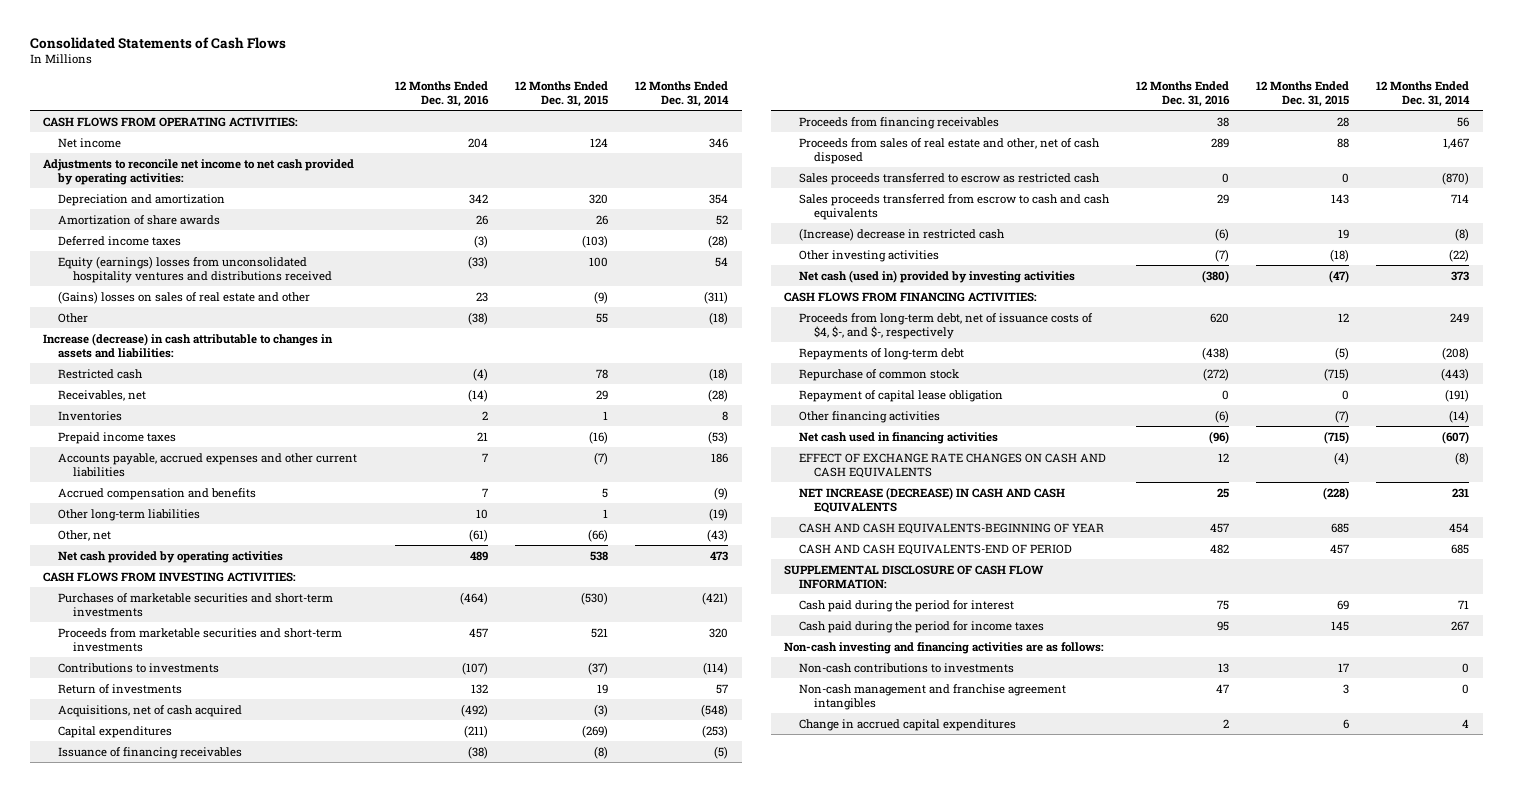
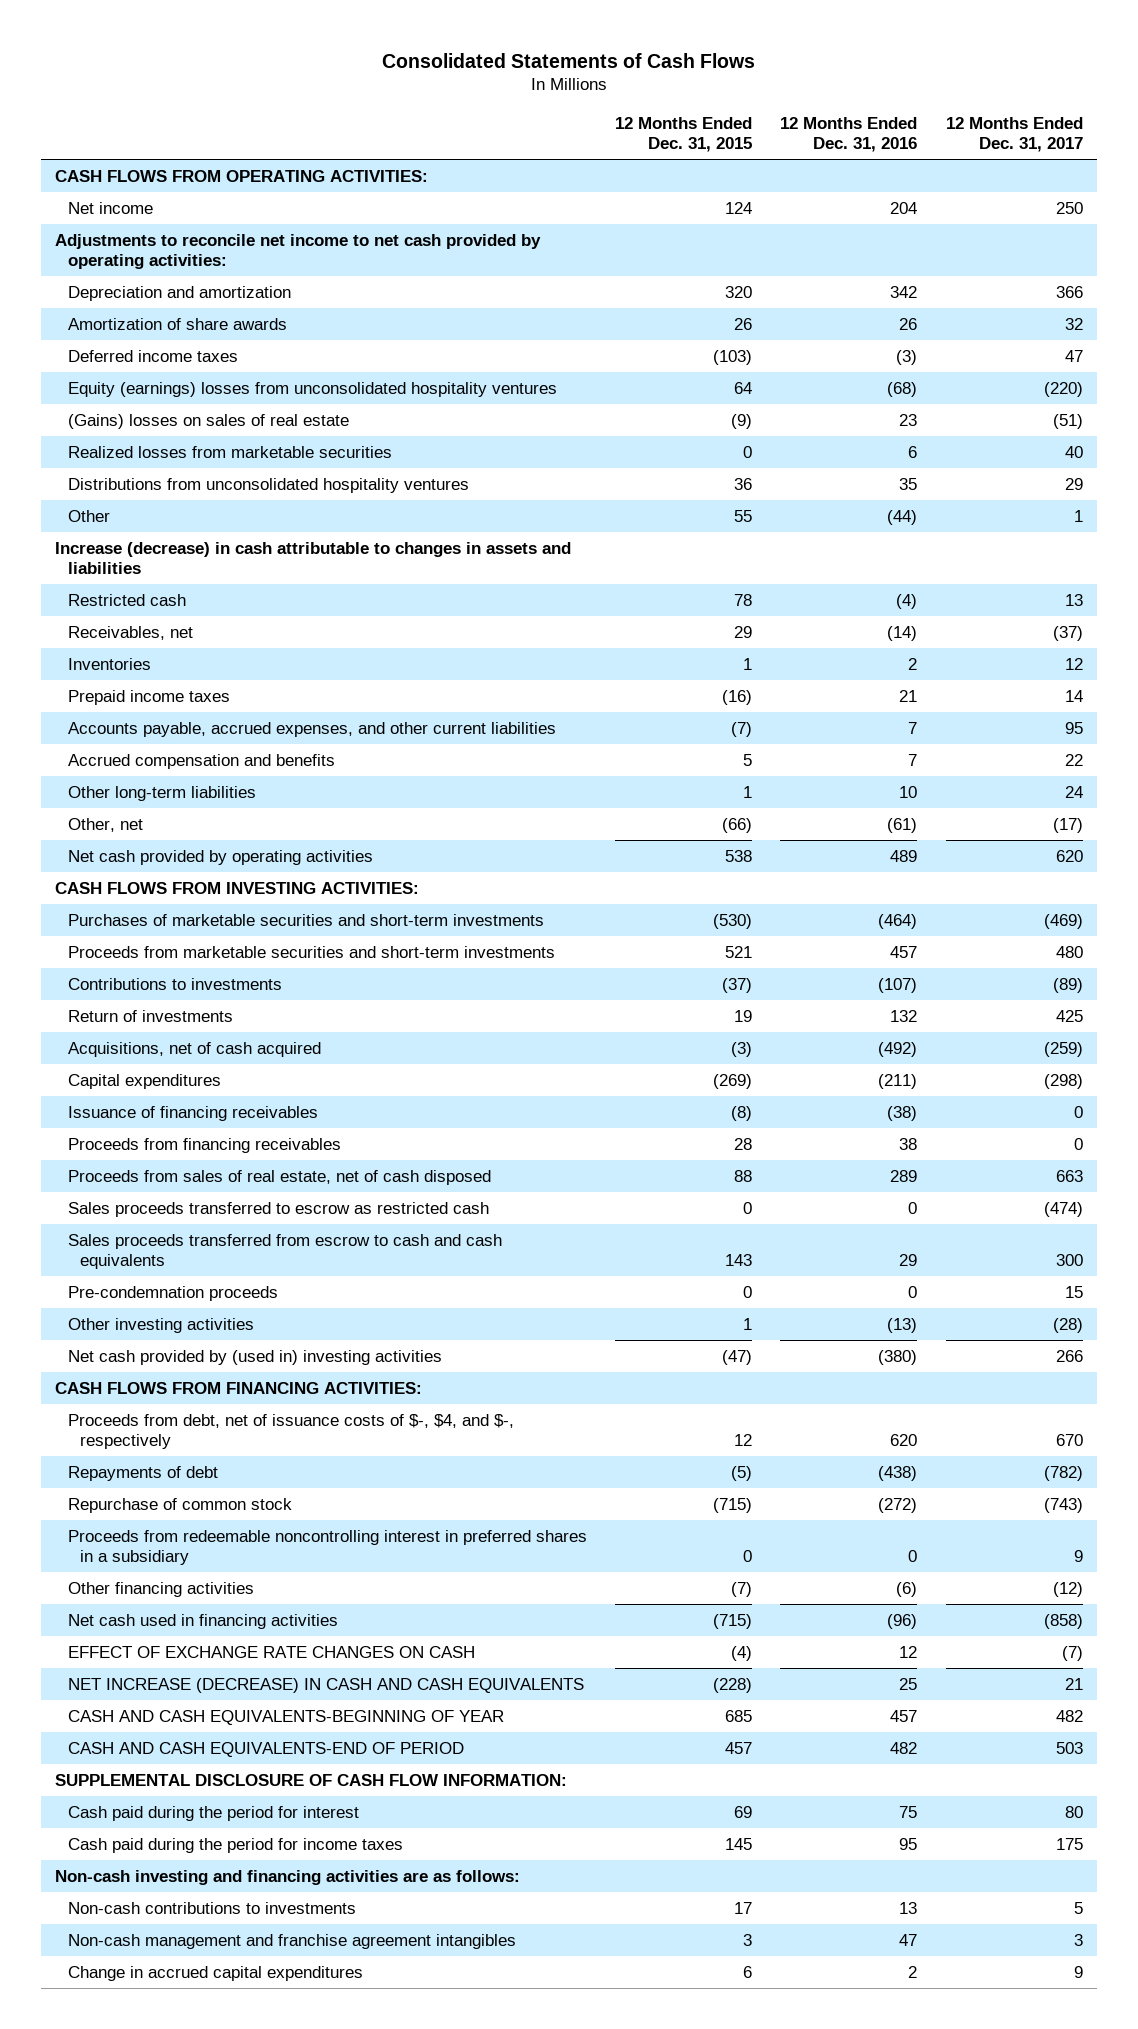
- | 12 Months Ended Dec. 31, 2016 | 12 Months Ended Dec. 31, 2015 | 12 Months Ended Dec. 31, 2014
+ | 12 Months Ended Dec. 31, 2015 | 12 Months Ended Dec. 31, 2016 | 12 Months Ended Dec. 31, 2017
- Equity (earnings) losses from unconsolidated hospitality ventures and distributions received | (33) | 100 | 54
- (Gains) losses on sales of real estate and other | 23 | (9) | (311)
- Other | (38) | 55 | (18)
- Increase (decrease) in cash attributable to changes in assets and liabilities:
+ Equity (earnings) losses from unconsolidated hospitality ventures | 64 | (68) | (220)
+ (Gains) losses on sales of real estate | (9) | 23 | (51)
+ Realized losses from marketable securities | 0 | 6 | 40
+ Distributions from unconsolidated hospitality ventures | 36 | 35 | 29
+ Other | 55 | (44) | 1
+ Increase (decrease) in cash attributable to changes in assets and liabilities
- Accounts payable, accrued expenses and other current liabilities | 7 | (7) | 186
+ Accounts payable, accrued expenses, and other current liabilities | (7) | 7 | 95
- Proceeds from sales of real estate and other, net of cash disposed | 289 | 88 | 1,467
+ Proceeds from sales of real estate, net of cash disposed | 88 | 289 | 663
- (Increase) decrease in restricted cash | (6) | 19 | (8)
- Other investing activities | (7) | (18) | (22)
- Net cash (used in) provided by investing activities | (380) | (47) | 373
+ Pre-condemnation proceeds | 0 | 0 | 15
+ Other investing activities | 1 | (13) | (28)
+ Net cash provided by (used in) investing activities | (47) | (380) | 266
- Proceeds from long-term debt, net of issuance costs of $4, $-, and $-, respectively | 620 | 12 | 249
- Repayments of long-term debt | (438) | (5) | (208)
+ Proceeds from debt, net of issuance costs of $-, $4, and $-, respectively | 12 | 620 | 670
+ Repayments of debt | (5) | (438) | (782)
- Repayment of capital lease obligation | 0 | 0 | (191)
+ Proceeds from redeemable noncontrolling interest in preferred shares in a subsidiary | 0 | 0 | 9
- EFFECT OF EXCHANGE RATE CHANGES ON CASH AND CASH EQUIVALENTS | 12 | (4) | (8)
+ EFFECT OF EXCHANGE RATE CHANGES ON CASH | (4) | 12 | (7)

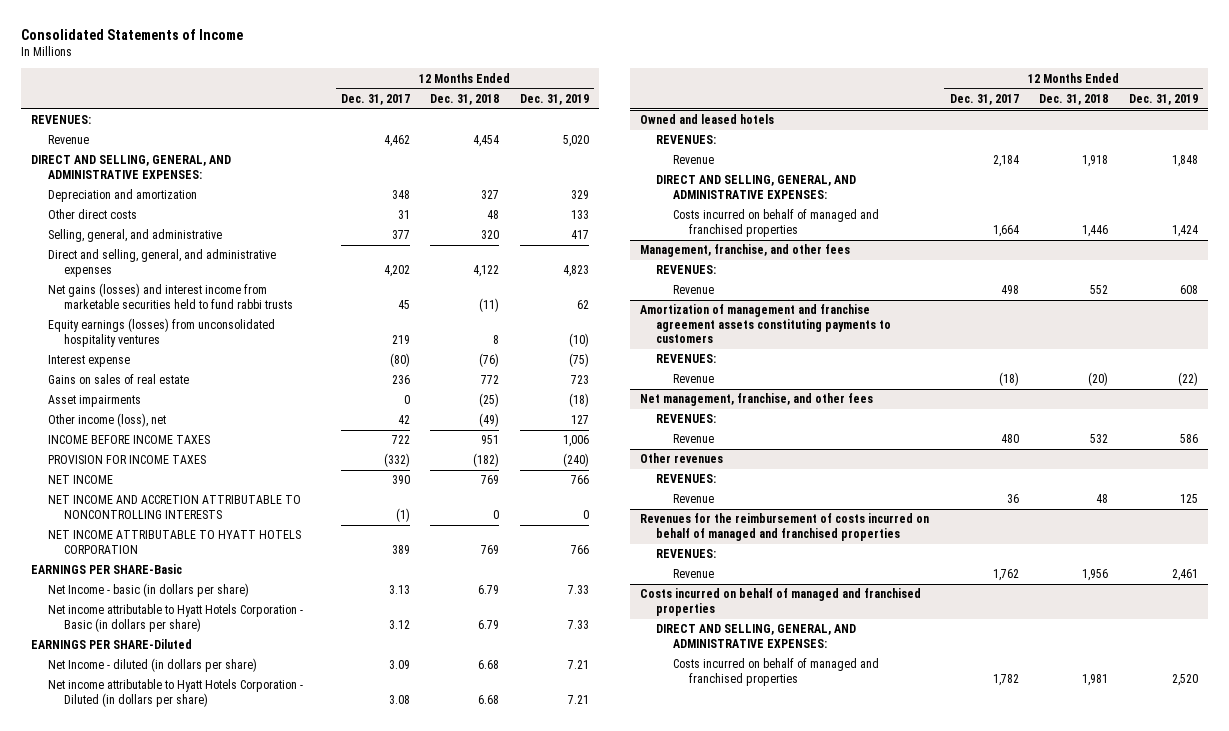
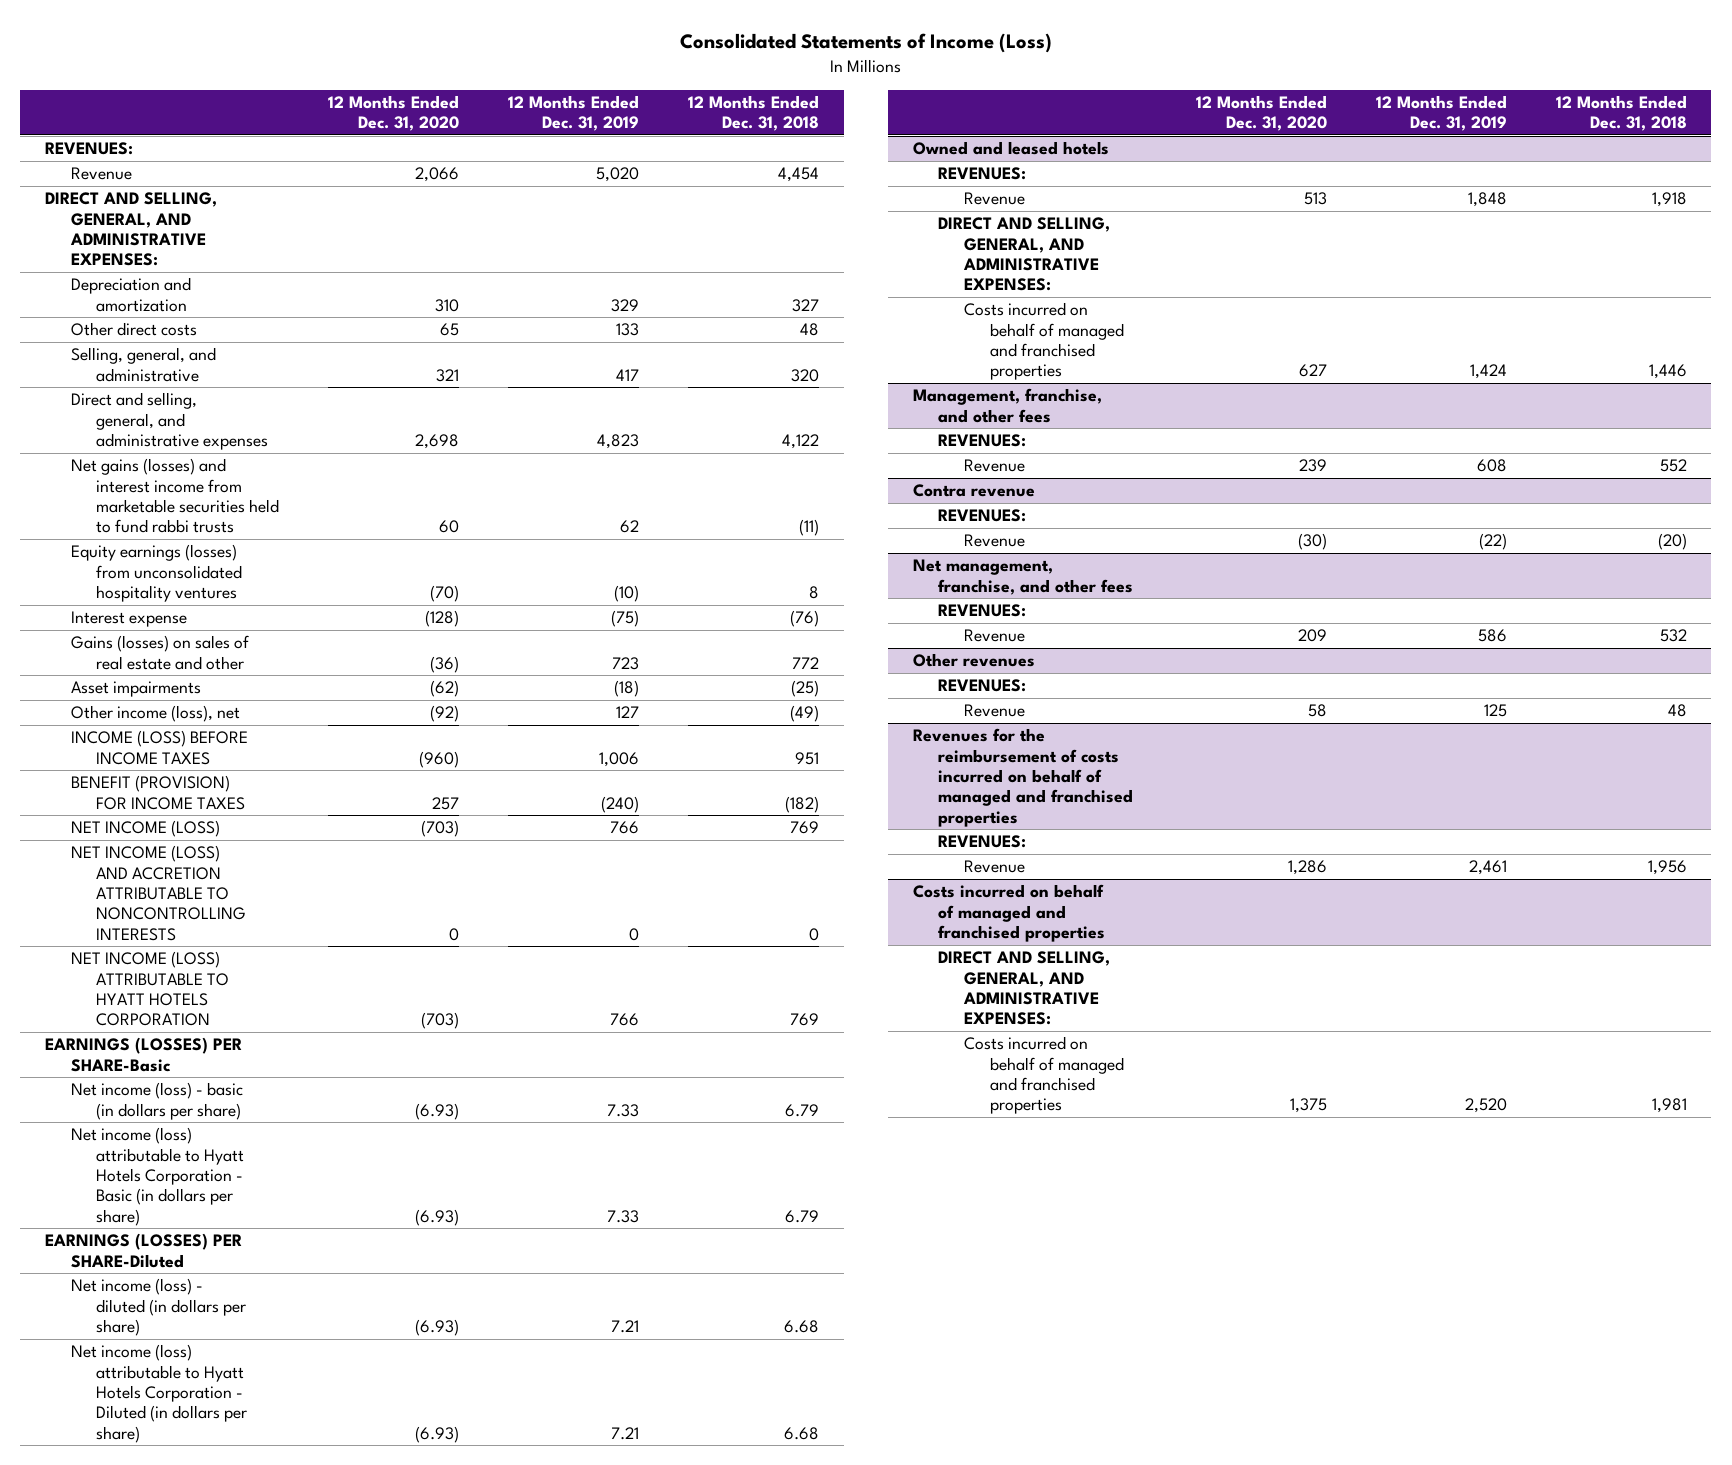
- Consolidated Statements of Income
+ Consolidated Statements of Income (Loss)
- | 12 Months Ended Dec. 31, 2017 | 12 Months Ended Dec. 31, 2018 | 12 Months Ended Dec. 31, 2019
+ | 12 Months Ended Dec. 31, 2020 | 12 Months Ended Dec. 31, 2019 | 12 Months Ended Dec. 31, 2018
- Gains on sales of real estate | 236 | 772 | 723
+ Gains (losses) on sales of real estate and other | (36) | 723 | 772
- INCOME BEFORE INCOME TAXES | 722 | 951 | 1,006
- PROVISION FOR INCOME TAXES | (332) | (182) | (240)
- NET INCOME | 390 | 769 | 766
- NET INCOME AND ACCRETION ATTRIBUTABLE TO NONCONTROLLING INTERESTS | (1) | 0 | 0
- NET INCOME ATTRIBUTABLE TO HYATT HOTELS CORPORATION | 389 | 769 | 766
- EARNINGS PER SHARE-Basic
- Net Income - basic (in dollars per share) | 3.13 | 6.79 | 7.33
- Net income attributable to Hyatt Hotels Corporation - Basic (in dollars per share) | 3.12 | 6.79 | 7.33
- EARNINGS PER SHARE-Diluted
- Net Income - diluted (in dollars per share) | 3.09 | 6.68 | 7.21
- Net income attributable to Hyatt Hotels Corporation - Diluted (in dollars per share) | 3.08 | 6.68 | 7.21
+ INCOME (LOSS) BEFORE INCOME TAXES | (960) | 1,006 | 951
+ BENEFIT (PROVISION) FOR INCOME TAXES | 257 | (240) | (182)
+ NET INCOME (LOSS) | (703) | 766 | 769
+ NET INCOME (LOSS) AND ACCRETION ATTRIBUTABLE TO NONCONTROLLING INTERESTS | 0 | 0 | 0
+ NET INCOME (LOSS) ATTRIBUTABLE TO HYATT HOTELS CORPORATION | (703) | 766 | 769
+ EARNINGS (LOSSES) PER SHARE-Basic
+ Net income (loss) - basic (in dollars per share) | (6.93) | 7.33 | 6.79
+ Net income (loss) attributable to Hyatt Hotels Corporation - Basic (in dollars per share) | (6.93) | 7.33 | 6.79
+ EARNINGS (LOSSES) PER SHARE-Diluted
+ Net income (loss) - diluted (in dollars per share) | (6.93) | 7.21 | 6.68
+ Net income (loss) attributable to Hyatt Hotels Corporation - Diluted (in dollars per share) | (6.93) | 7.21 | 6.68
- Amortization of management and franchise agreement assets constituting payments to customers
+ Contra revenue

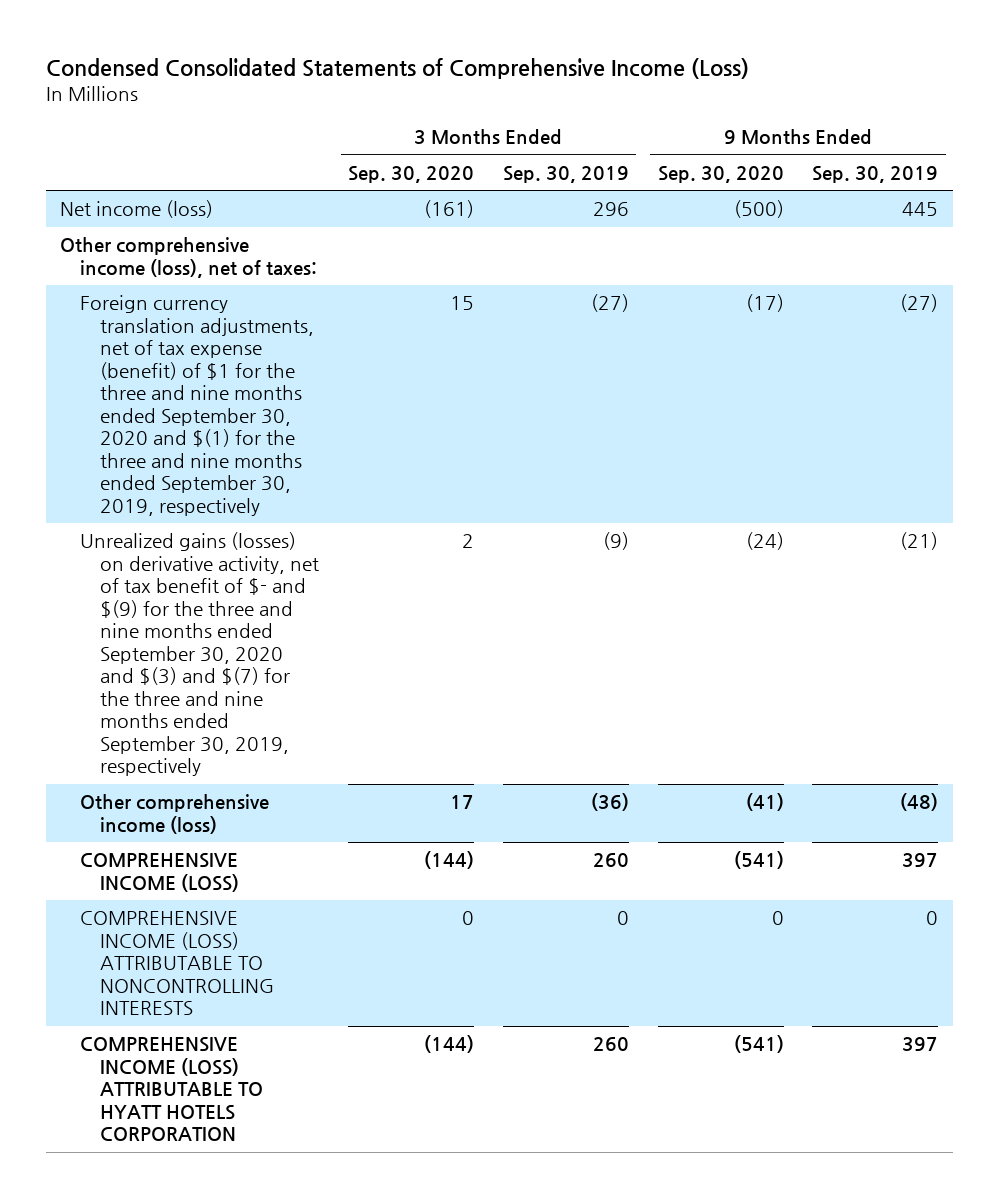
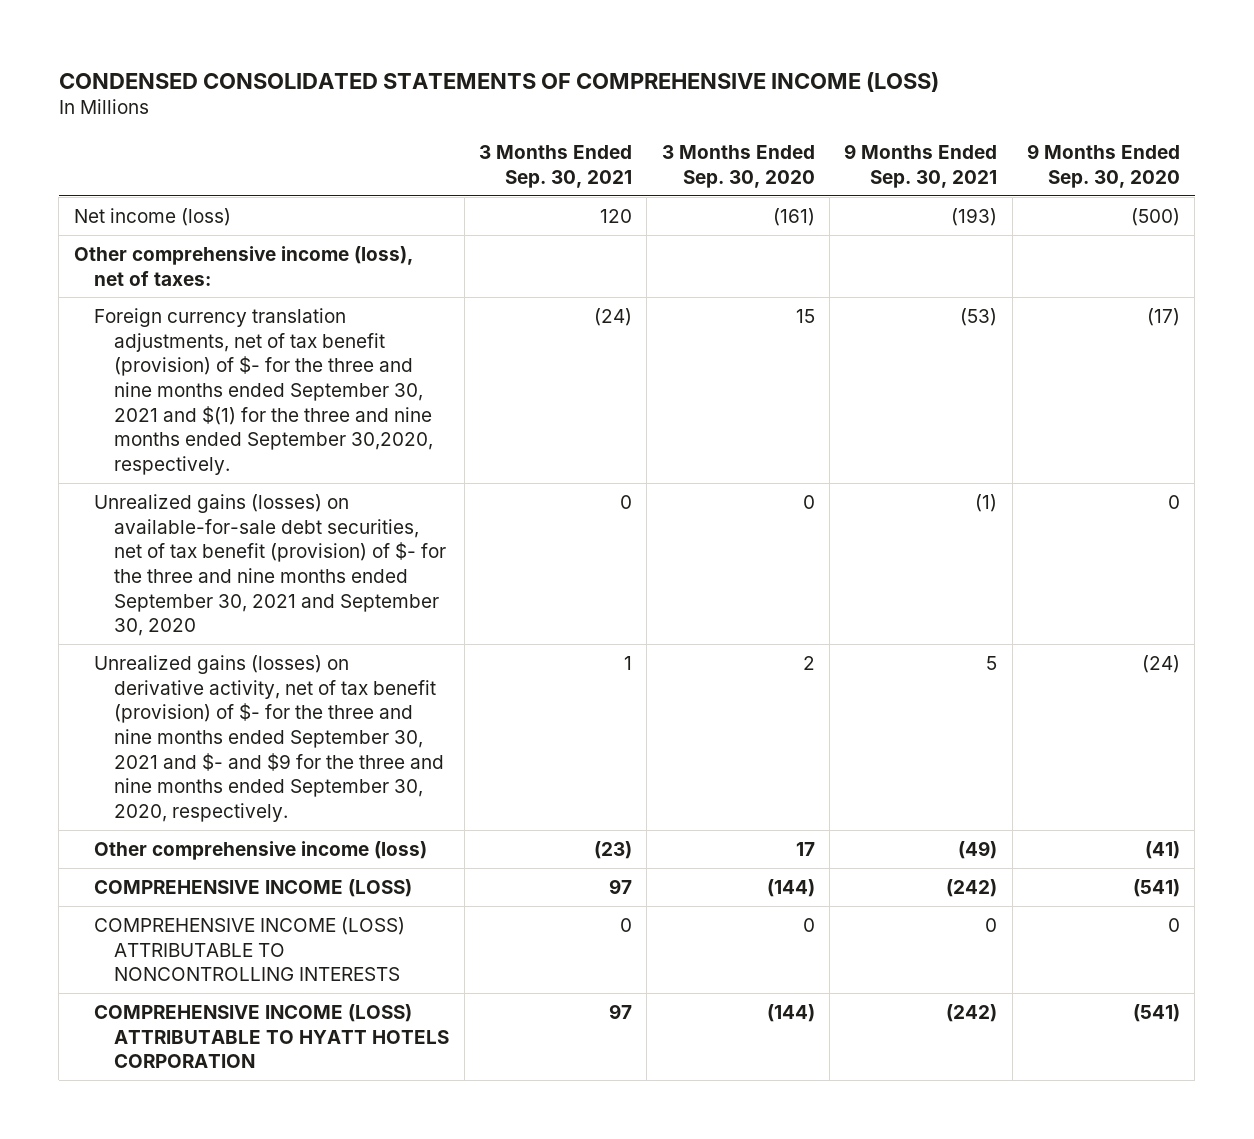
- Condensed Consolidated Statements of Comprehensive Income (Loss)
+ CONDENSED CONSOLIDATED STATEMENTS OF COMPREHENSIVE INCOME (LOSS)
- | 3 Months Ended Sep. 30, 2020 | 3 Months Ended Sep. 30, 2019 | 9 Months Ended Sep. 30, 2020 | 9 Months Ended Sep. 30, 2019
+ | 3 Months Ended Sep. 30, 2021 | 3 Months Ended Sep. 30, 2020 | 9 Months Ended Sep. 30, 2021 | 9 Months Ended Sep. 30, 2020
- Foreign currency translation adjustments, net of tax expense (benefit) of $1 for the three and nine months ended September 30, 2020 and $(1) for the three and nine months ended September 30, 2019, respectively | 15 | (27) | (17) | (27)
- Unrealized gains (losses) on derivative activity, net of tax benefit of $- and $(9) for the three and nine months ended September 30, 2020 and $(3) and $(7) for the three and nine months ended September 30, 2019, respectively | 2 | (9) | (24) | (21)
+ Foreign currency translation adjustments, net of tax benefit (provision) of $- for the three and nine months ended September 30, 2021 and $(1) for the three and nine months ended September 30,2020, respectively. | (24) | 15 | (53) | (17)
+ Unrealized gains (losses) on available-for-sale debt securities, net of tax benefit (provision) of $- for the three and nine months ended September 30, 2021 and September 30, 2020 | 0 | 0 | (1) | 0
+ Unrealized gains (losses) on derivative activity, net of tax benefit (provision) of $- for the three and nine months ended September 30, 2021 and $- and $9 for the three and nine months ended September 30, 2020, respectively. | 1 | 2 | 5 | (24)

